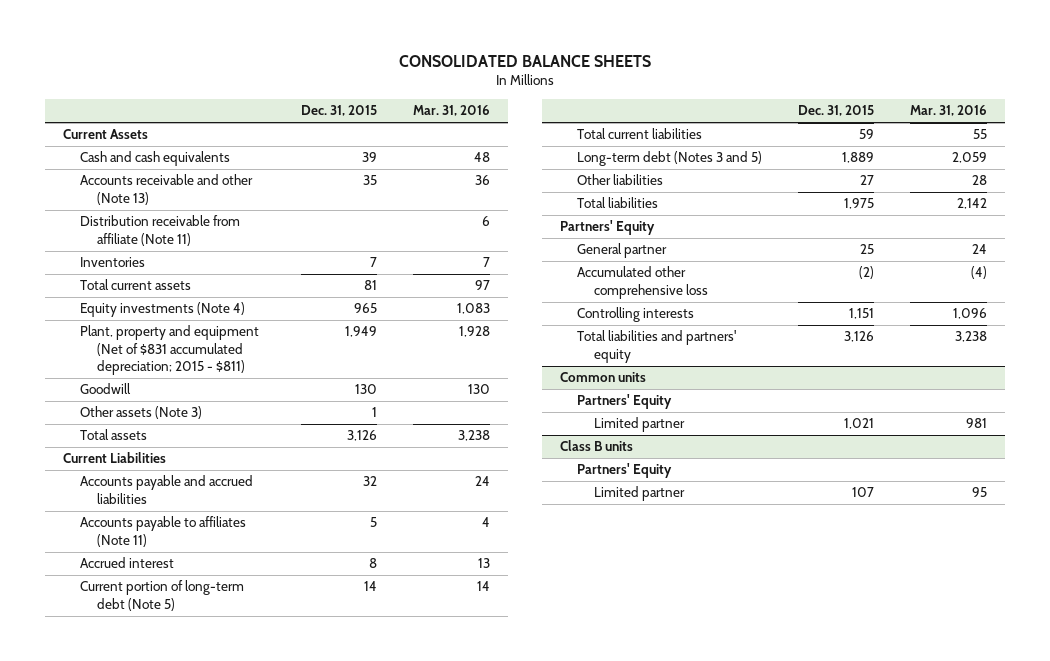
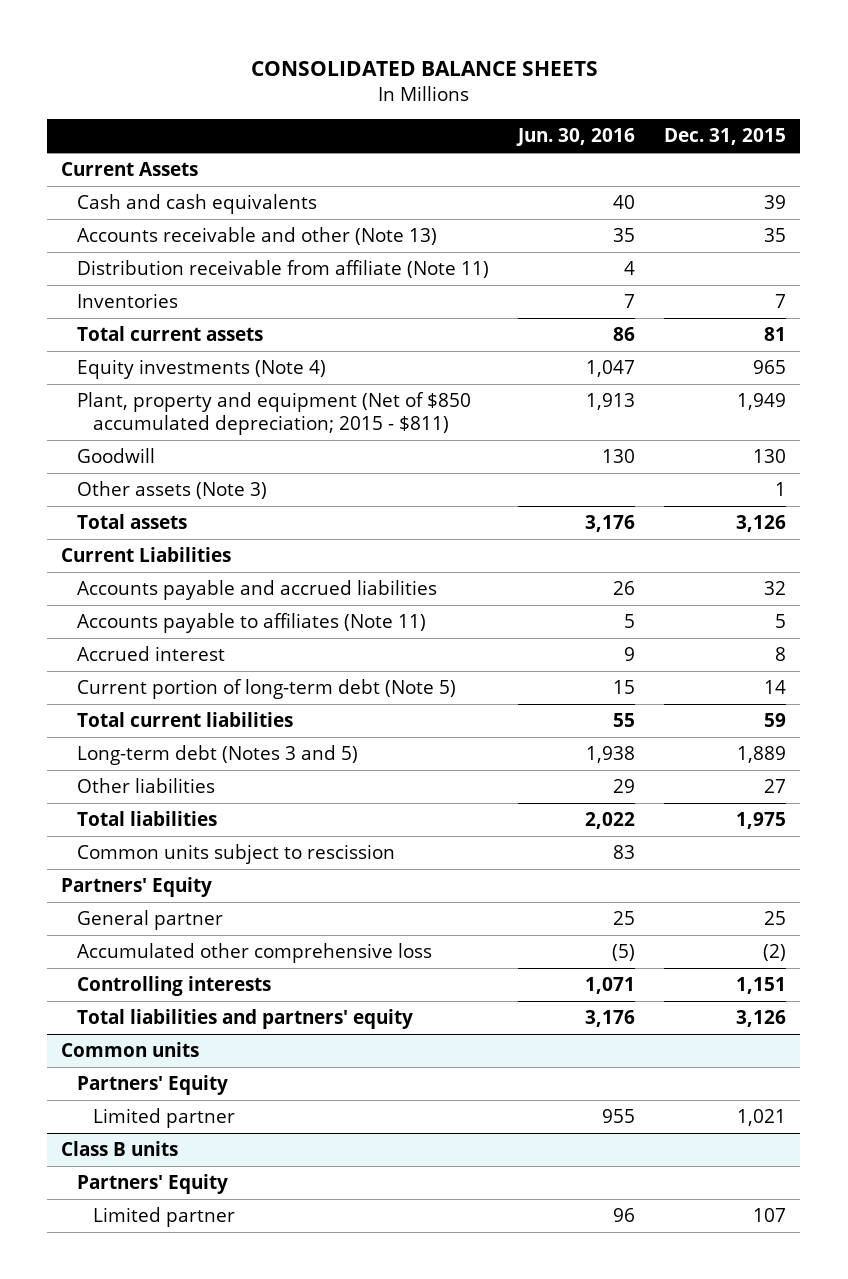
- | Dec. 31, 2015 | Mar. 31, 2016
+ | Jun. 30, 2016 | Dec. 31, 2015
- Plant, property and equipment (Net of $831 accumulated depreciation; 2015 - $811) | 1,949 | 1,928
+ Plant, property and equipment (Net of $850 accumulated depreciation; 2015 - $811) | 1,913 | 1,949
+ Common units subject to rescission | 83 |

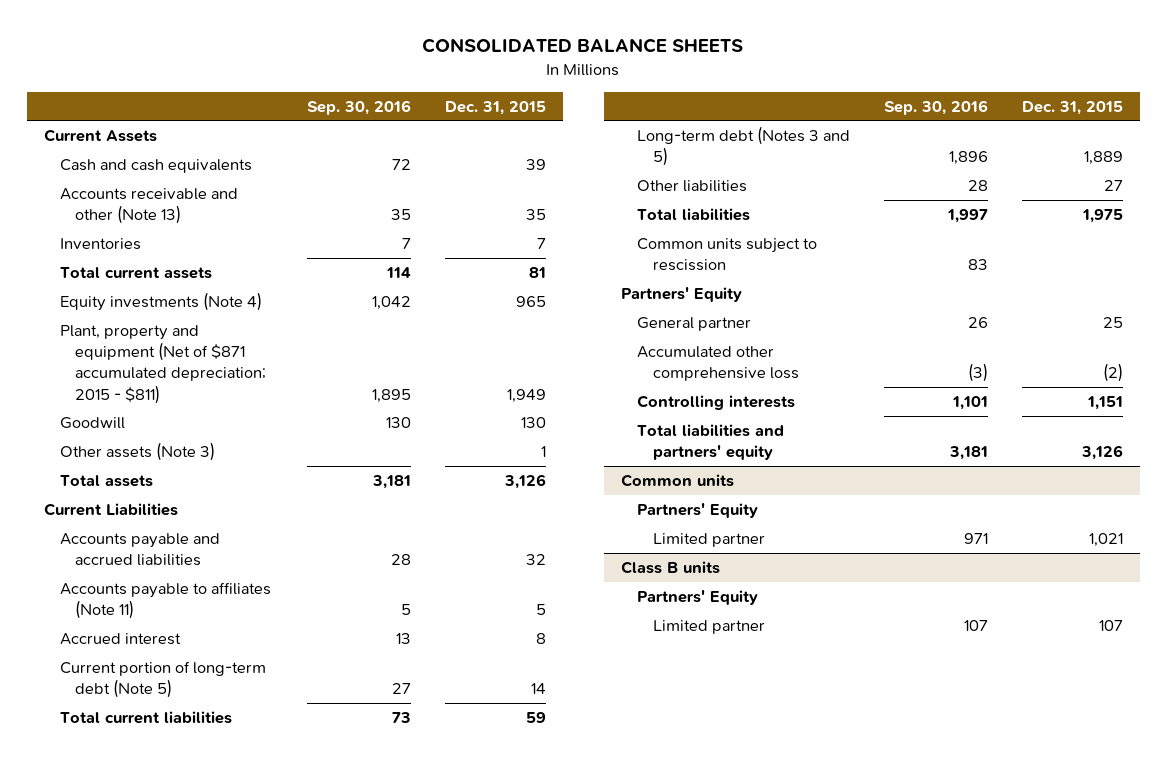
- | Jun. 30, 2016 | Dec. 31, 2015
+ | Sep. 30, 2016 | Dec. 31, 2015
- Distribution receivable from affiliate (Note 11) | 4 |
- Plant, property and equipment (Net of $850 accumulated depreciation; 2015 - $811) | 1,913 | 1,949
+ Plant, property and equipment (Net of $871 accumulated depreciation; 2015 - $811) | 1,895 | 1,949

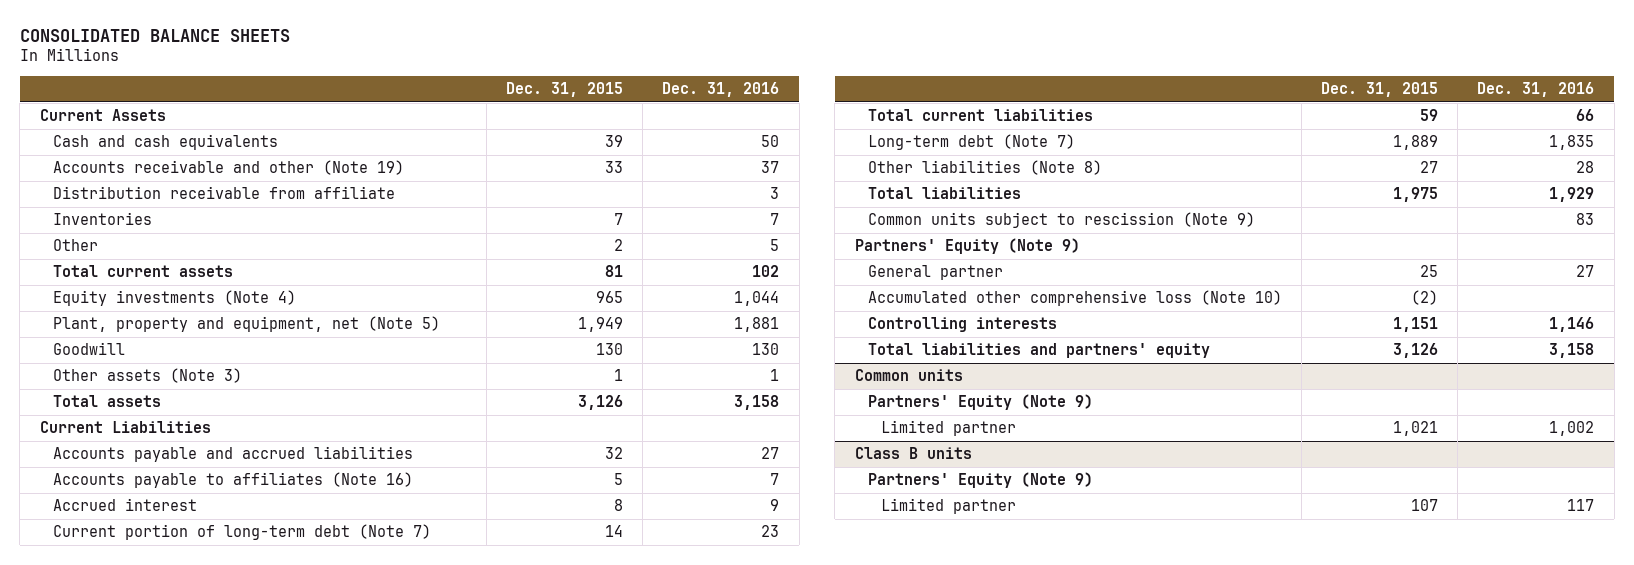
- | Sep. 30, 2016 | Dec. 31, 2015
+ | Dec. 31, 2015 | Dec. 31, 2016
- Accounts receivable and other (Note 13) | 35 | 35
+ Accounts receivable and other (Note 19) | 33 | 37
+ Distribution receivable from affiliate | | 3
+ Other | 2 | 5
- Plant, property and equipment (Net of $871 accumulated depreciation; 2015 - $811) | 1,895 | 1,949
+ Plant, property and equipment, net (Note 5) | 1,949 | 1,881
- Accounts payable to affiliates (Note 11) | 5 | 5
+ Accounts payable to affiliates (Note 16) | 5 | 7
- Current portion of long-term debt (Note 5) | 27 | 14
+ Current portion of long-term debt (Note 7) | 14 | 23
- Long-term debt (Notes 3 and 5) | 1,896 | 1,889
- Other liabilities | 28 | 27
+ Long-term debt (Note 7) | 1,889 | 1,835
+ Other liabilities (Note 8) | 27 | 28
- Common units subject to rescission | 83 |
- Partners' Equity
+ Common units subject to rescission (Note 9) | | 83
+ Partners' Equity (Note 9)
- Accumulated other comprehensive loss | (3) | (2)
+ Accumulated other comprehensive loss (Note 10) | (2) |
@ Common units
- Partners' Equity
+ Partners' Equity (Note 9)
@ Class B units
- Partners' Equity
+ Partners' Equity (Note 9)

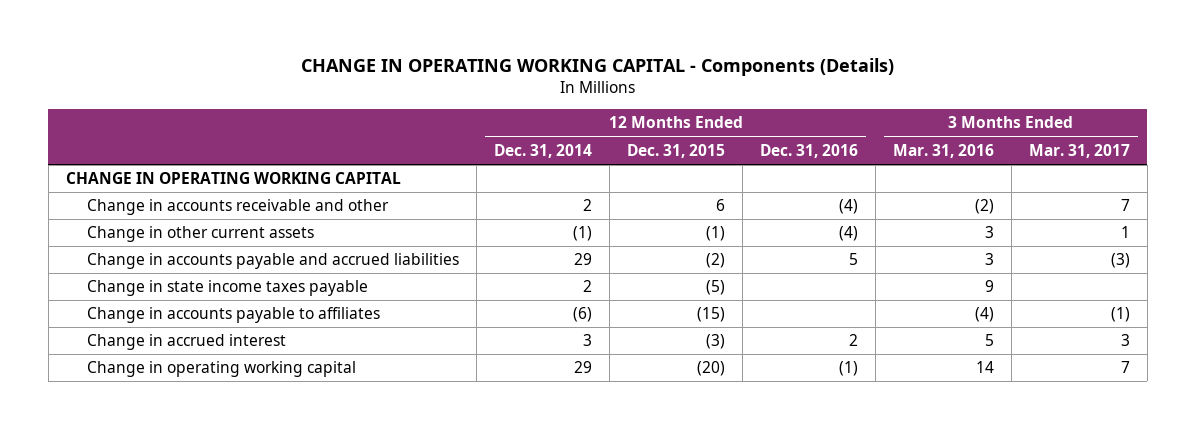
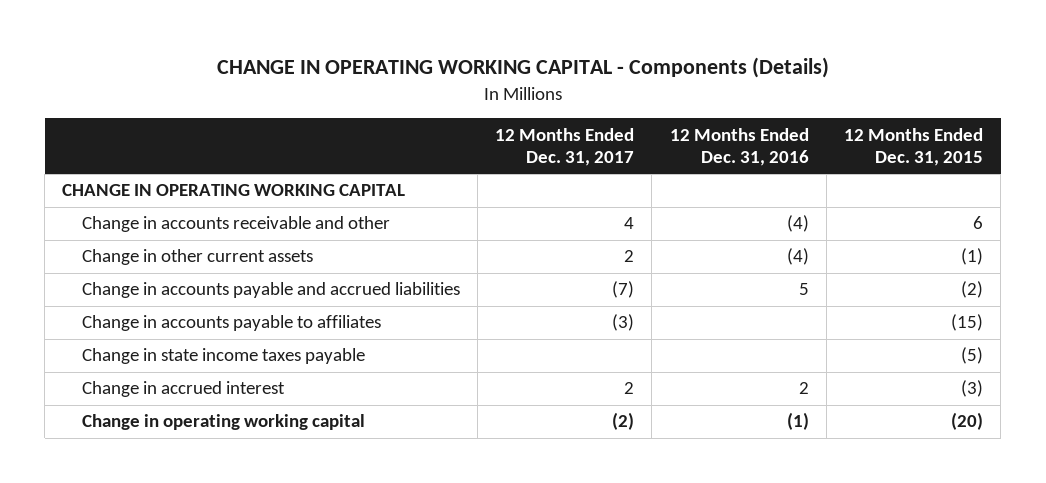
- | 12 Months Ended Dec. 31, 2014 | 12 Months Ended Dec. 31, 2015 | 12 Months Ended Dec. 31, 2016 | 3 Months Ended Mar. 31, 2016 | 3 Months Ended Mar. 31, 2017
+ | 12 Months Ended Dec. 31, 2017 | 12 Months Ended Dec. 31, 2016 | 12 Months Ended Dec. 31, 2015
moved down: Change in state income taxes payable | | | (5)

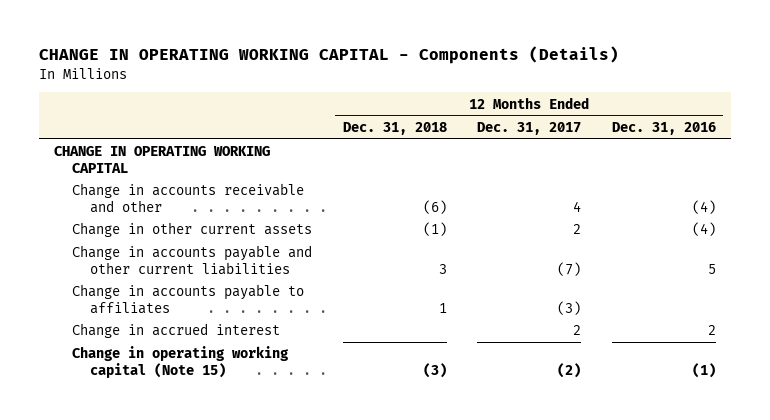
- | 12 Months Ended Dec. 31, 2017 | 12 Months Ended Dec. 31, 2016 | 12 Months Ended Dec. 31, 2015
+ | 12 Months Ended Dec. 31, 2018 | 12 Months Ended Dec. 31, 2017 | 12 Months Ended Dec. 31, 2016
- Change in accounts payable and accrued liabilities | (7) | 5 | (2)
+ Change in accounts payable and other current liabilities | 3 | (7) | 5
- Change in state income taxes payable | | | (5)
- Change in operating working capital | (2) | (1) | (20)
+ Change in operating working capital (Note 15) | (3) | (2) | (1)

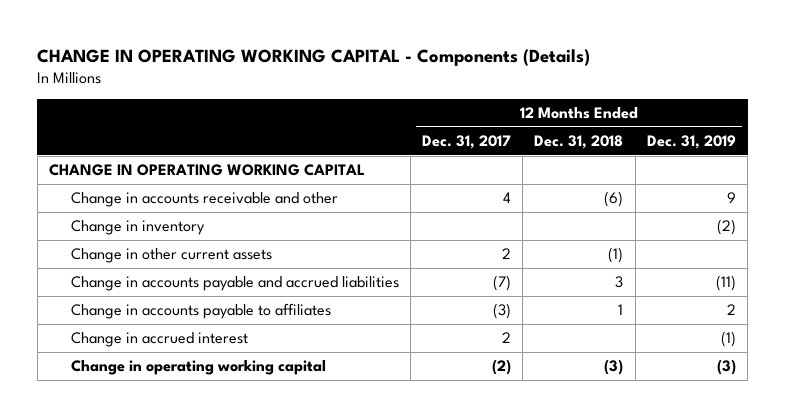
- | 12 Months Ended Dec. 31, 2018 | 12 Months Ended Dec. 31, 2017 | 12 Months Ended Dec. 31, 2016
+ | 12 Months Ended Dec. 31, 2017 | 12 Months Ended Dec. 31, 2018 | 12 Months Ended Dec. 31, 2019
+ Change in inventory | | | (2)
- Change in accounts payable and other current liabilities | 3 | (7) | 5
+ Change in accounts payable and accrued liabilities | (7) | 3 | (11)
- Change in operating working capital (Note 15) | (3) | (2) | (1)
+ Change in operating working capital | (2) | (3) | (3)

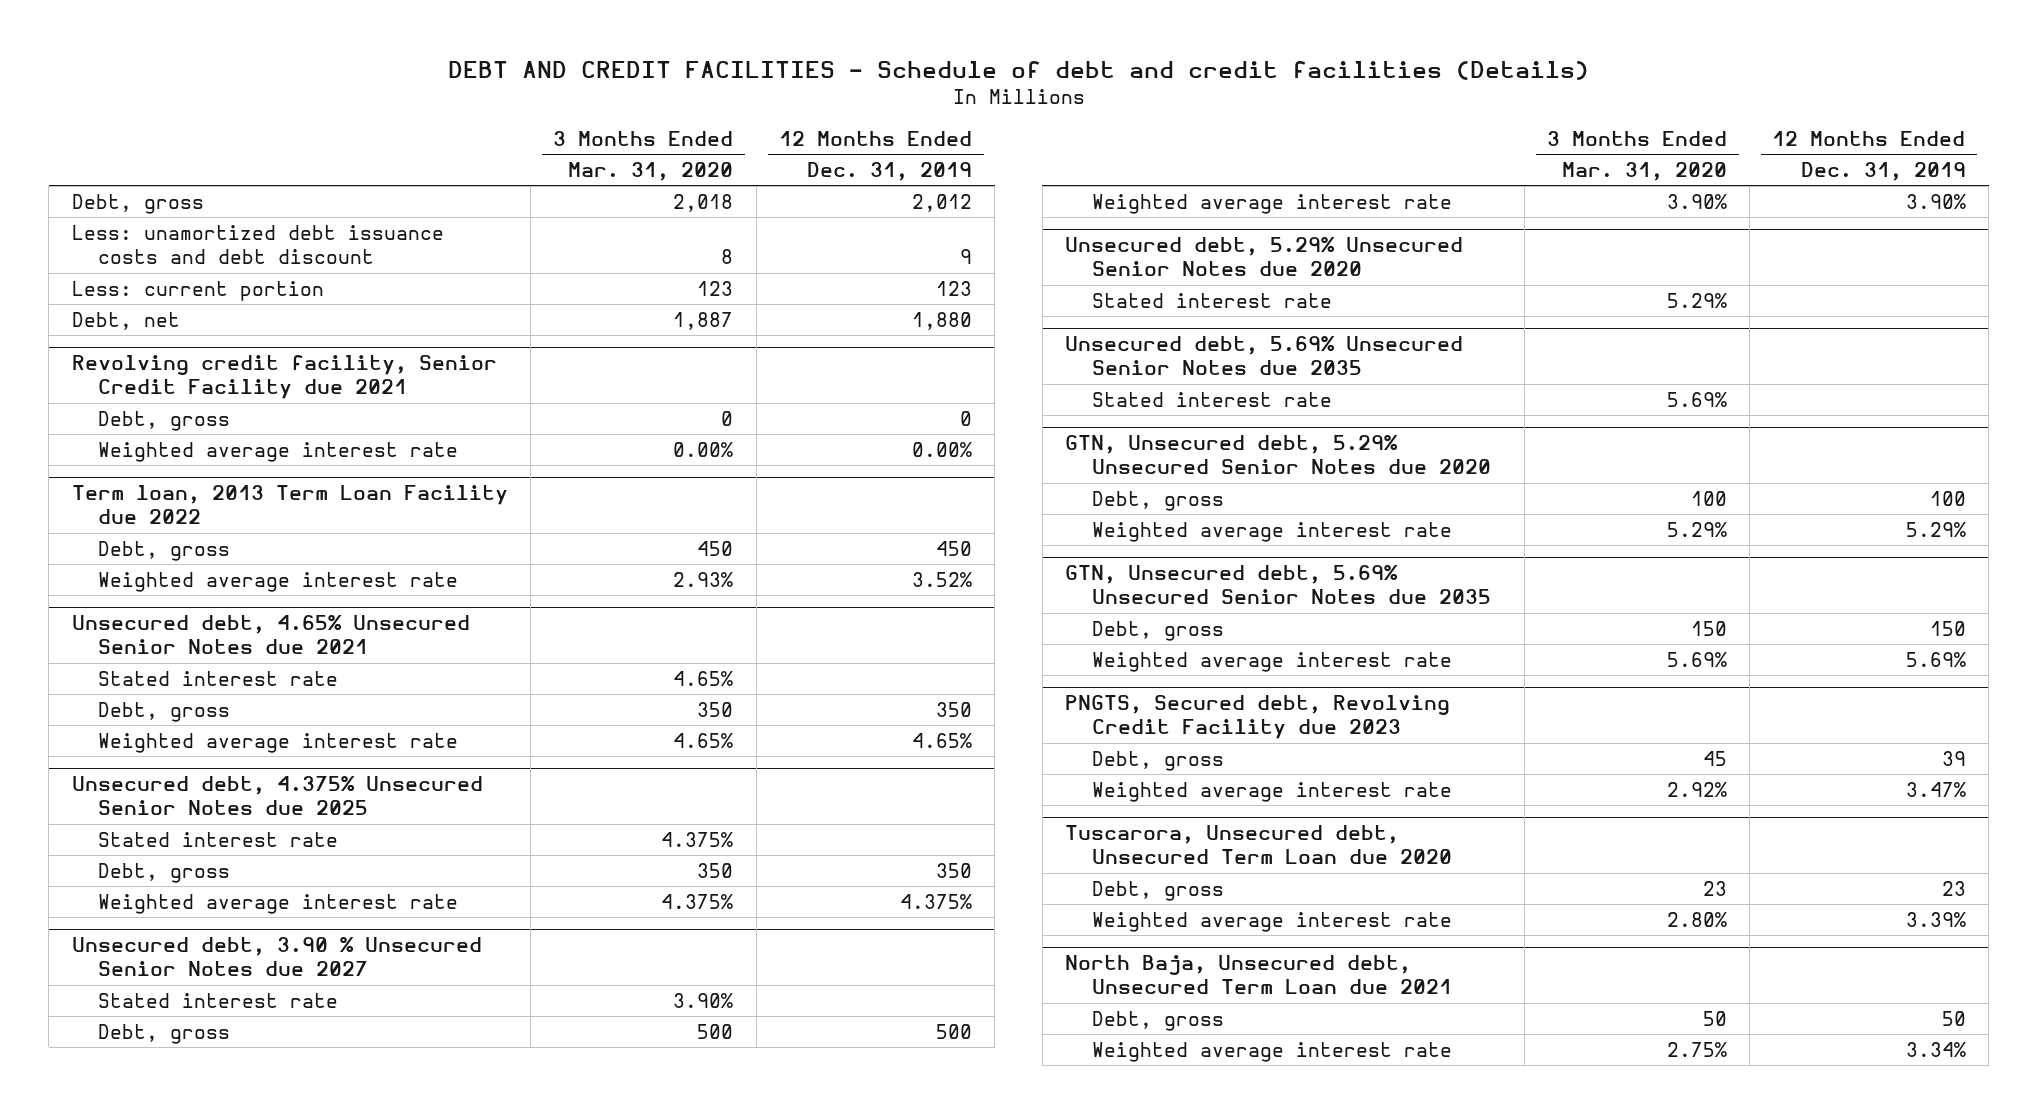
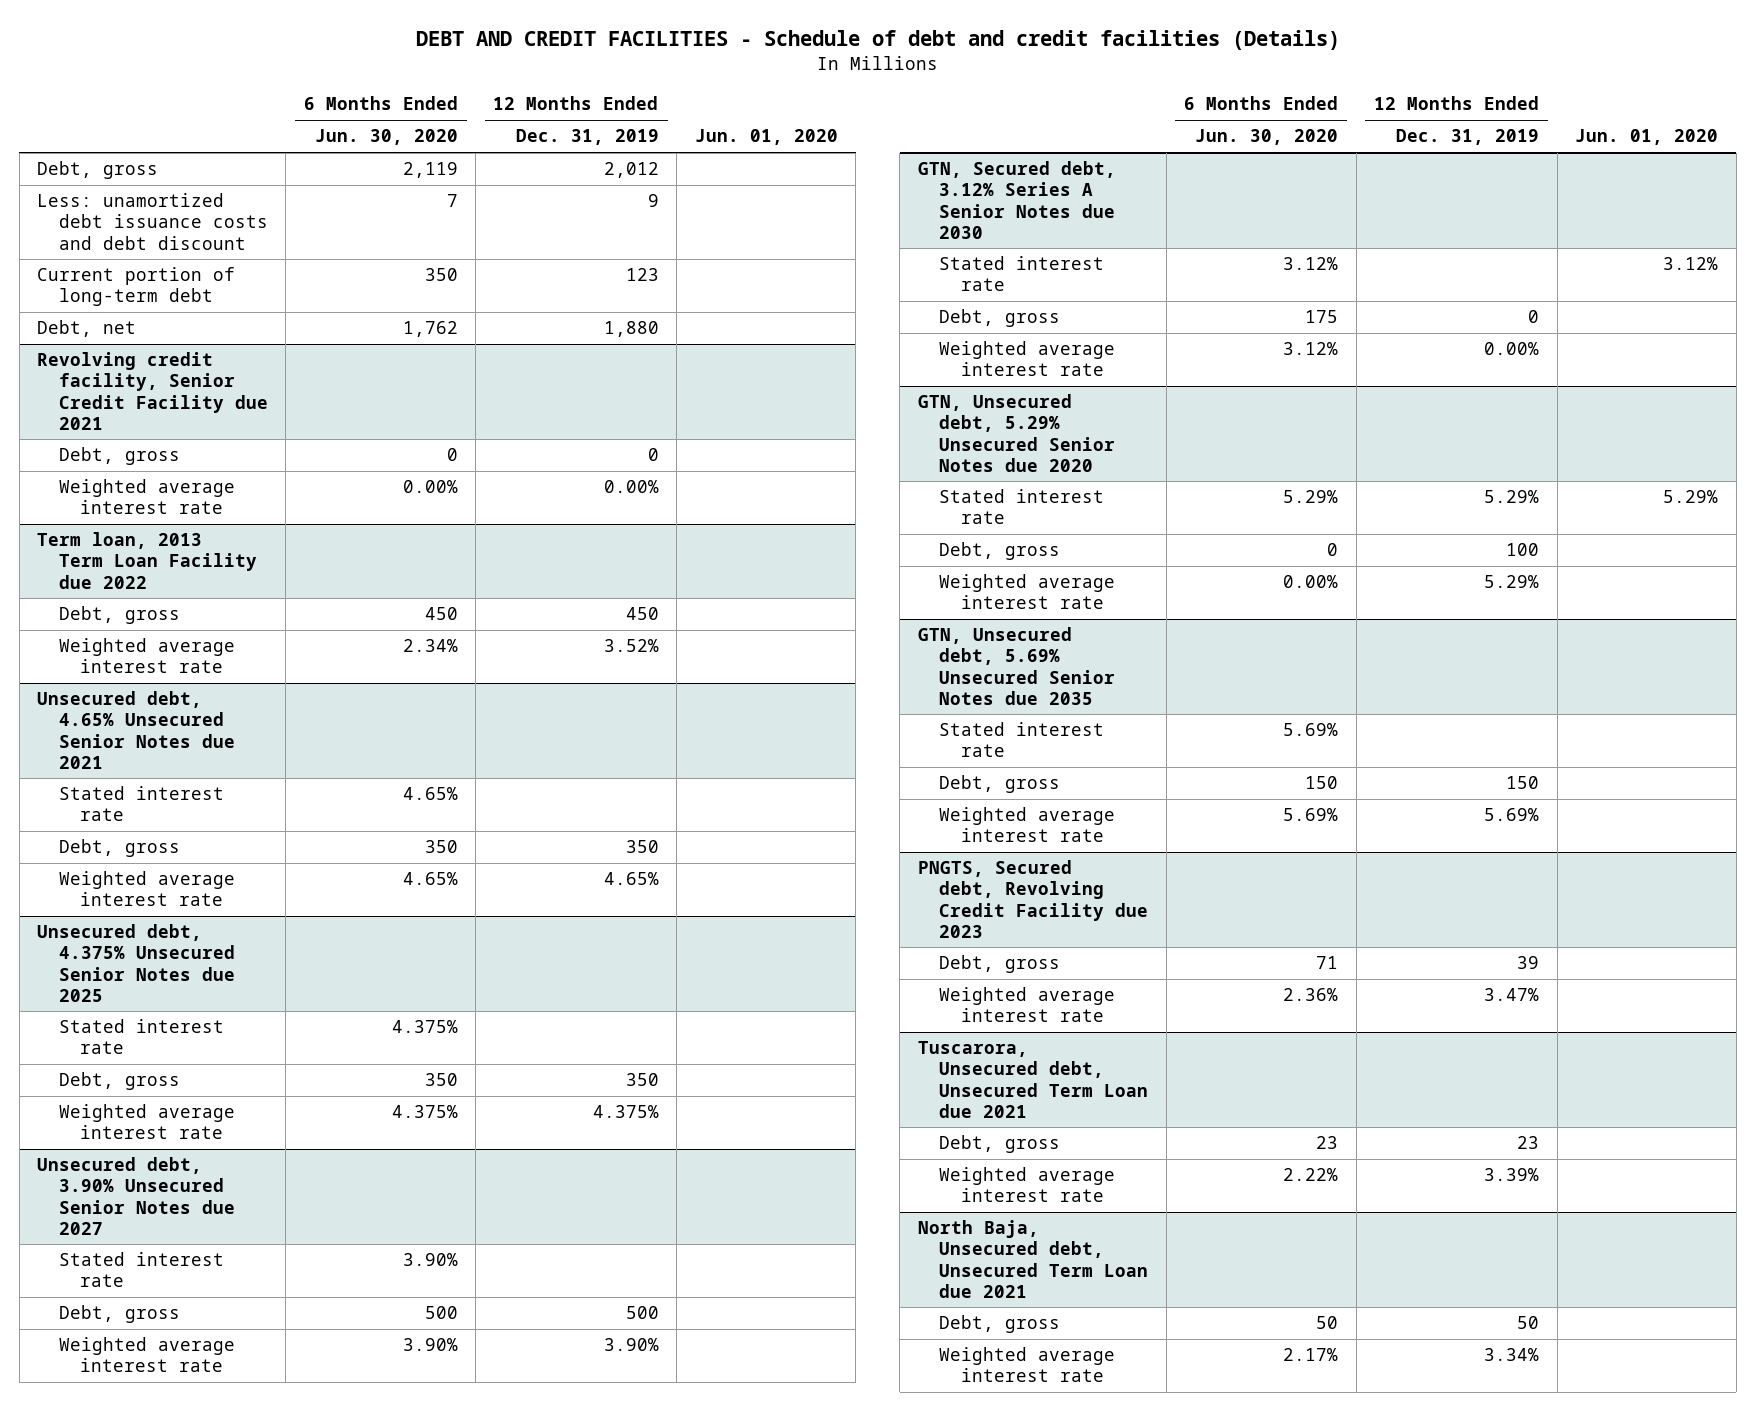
- | 3 Months Ended Mar. 31, 2020 | 12 Months Ended Dec. 31, 2019
+ | 6 Months Ended Jun. 30, 2020 | 12 Months Ended Dec. 31, 2019 | Jun. 01, 2020
- Less: current portion | 123 | 123
+ Current portion of long-term debt | 350 | 123 |
- Unsecured debt, 3.90 % Unsecured Senior Notes due 2027
+ Unsecured debt, 3.90% Unsecured Senior Notes due 2027
- Unsecured debt, 5.29% Unsecured Senior Notes due 2020
- Stated interest rate | 5.29% |
- Unsecured debt, 5.69% Unsecured Senior Notes due 2035
+ GTN, Secured debt, 3.12% Series A Senior Notes due 2030
+ Debt, gross | 175 | 0 |
+ Weighted average interest rate | 3.12% | 0.00% |
@ GTN, Unsecured debt, 5.29% Unsecured Senior Notes due 2020
+ Stated interest rate | 5.29% | 5.29% | 5.29%
@ GTN, Unsecured debt, 5.69% Unsecured Senior Notes due 2035
+ Stated interest rate | 5.69% | |
- Tuscarora, Unsecured debt, Unsecured Term Loan due 2020
+ Tuscarora, Unsecured debt, Unsecured Term Loan due 2021

